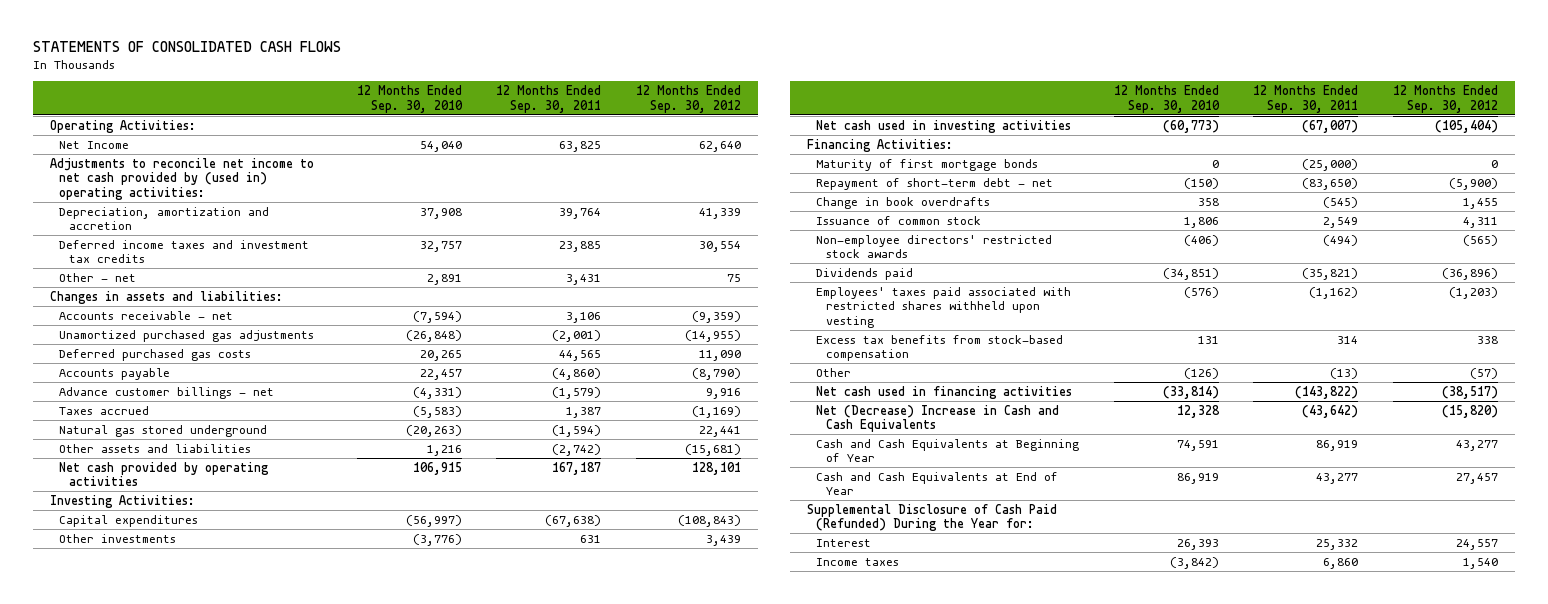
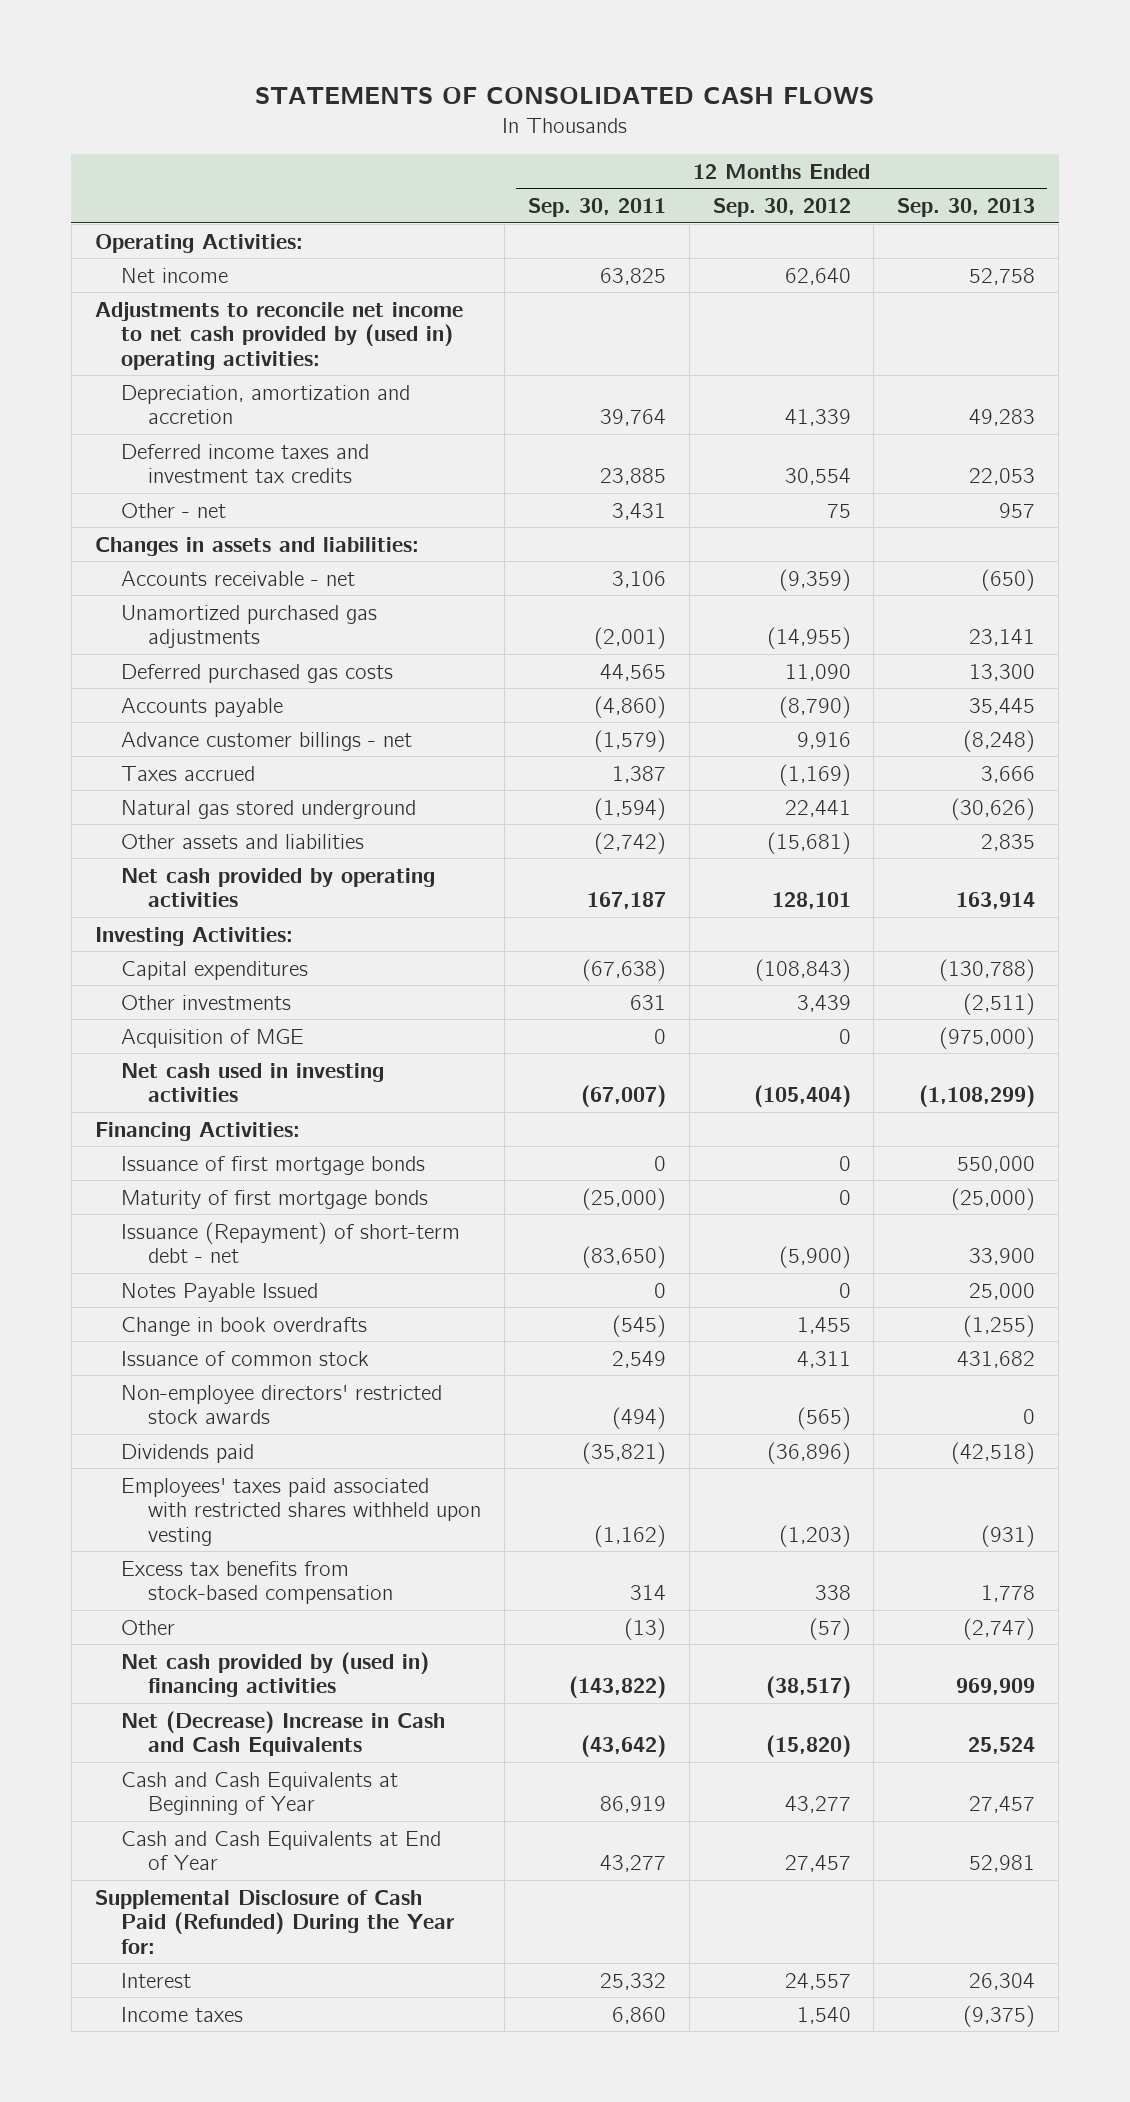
- | 12 Months Ended Sep. 30, 2010 | 12 Months Ended Sep. 30, 2011 | 12 Months Ended Sep. 30, 2012
+ | 12 Months Ended Sep. 30, 2011 | 12 Months Ended Sep. 30, 2012 | 12 Months Ended Sep. 30, 2013
- Net Income | 54,040 | 63,825 | 62,640
+ Net income | 63,825 | 62,640 | 52,758
+ Acquisition of MGE | 0 | 0 | (975,000)
+ Issuance of first mortgage bonds | 0 | 0 | 550,000
- Repayment of short-term debt - net | (150) | (83,650) | (5,900)
+ Issuance (Repayment) of short-term debt - net | (83,650) | (5,900) | 33,900
+ Notes Payable Issued | 0 | 0 | 25,000
- Net cash used in financing activities | (33,814) | (143,822) | (38,517)
+ Net cash provided by (used in) financing activities | (143,822) | (38,517) | 969,909

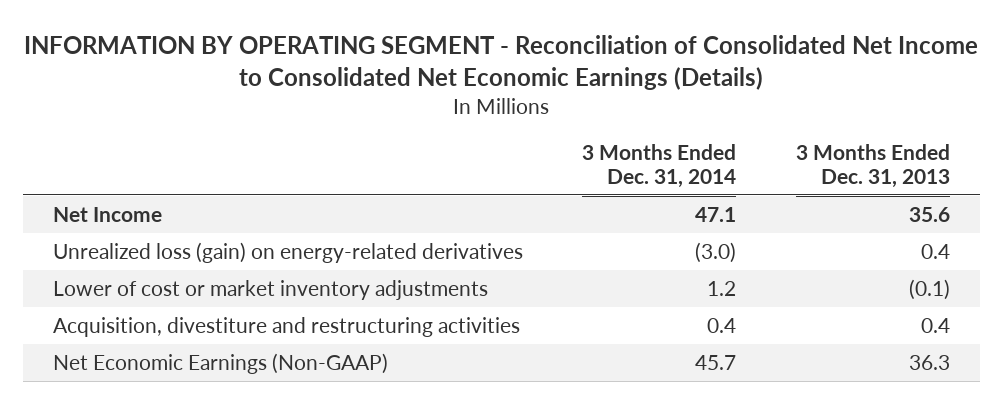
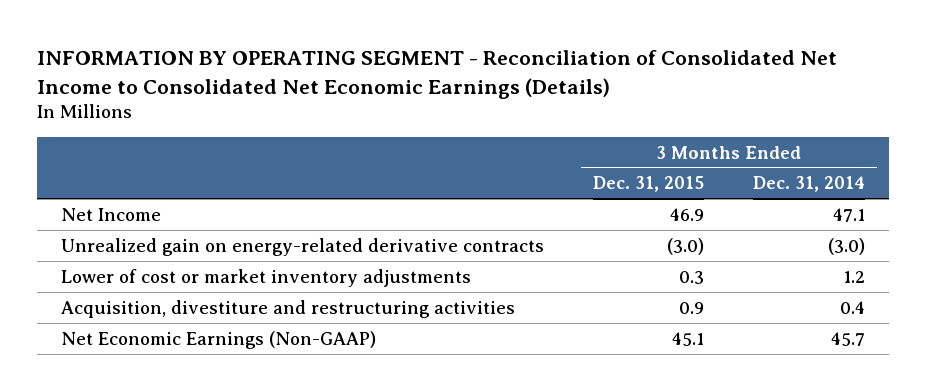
- | 3 Months Ended Dec. 31, 2014 | 3 Months Ended Dec. 31, 2013
+ | 3 Months Ended Dec. 31, 2015 | 3 Months Ended Dec. 31, 2014
- Unrealized loss (gain) on energy-related derivatives | (3.0) | 0.4
+ Unrealized gain on energy-related derivative contracts | (3.0) | (3.0)

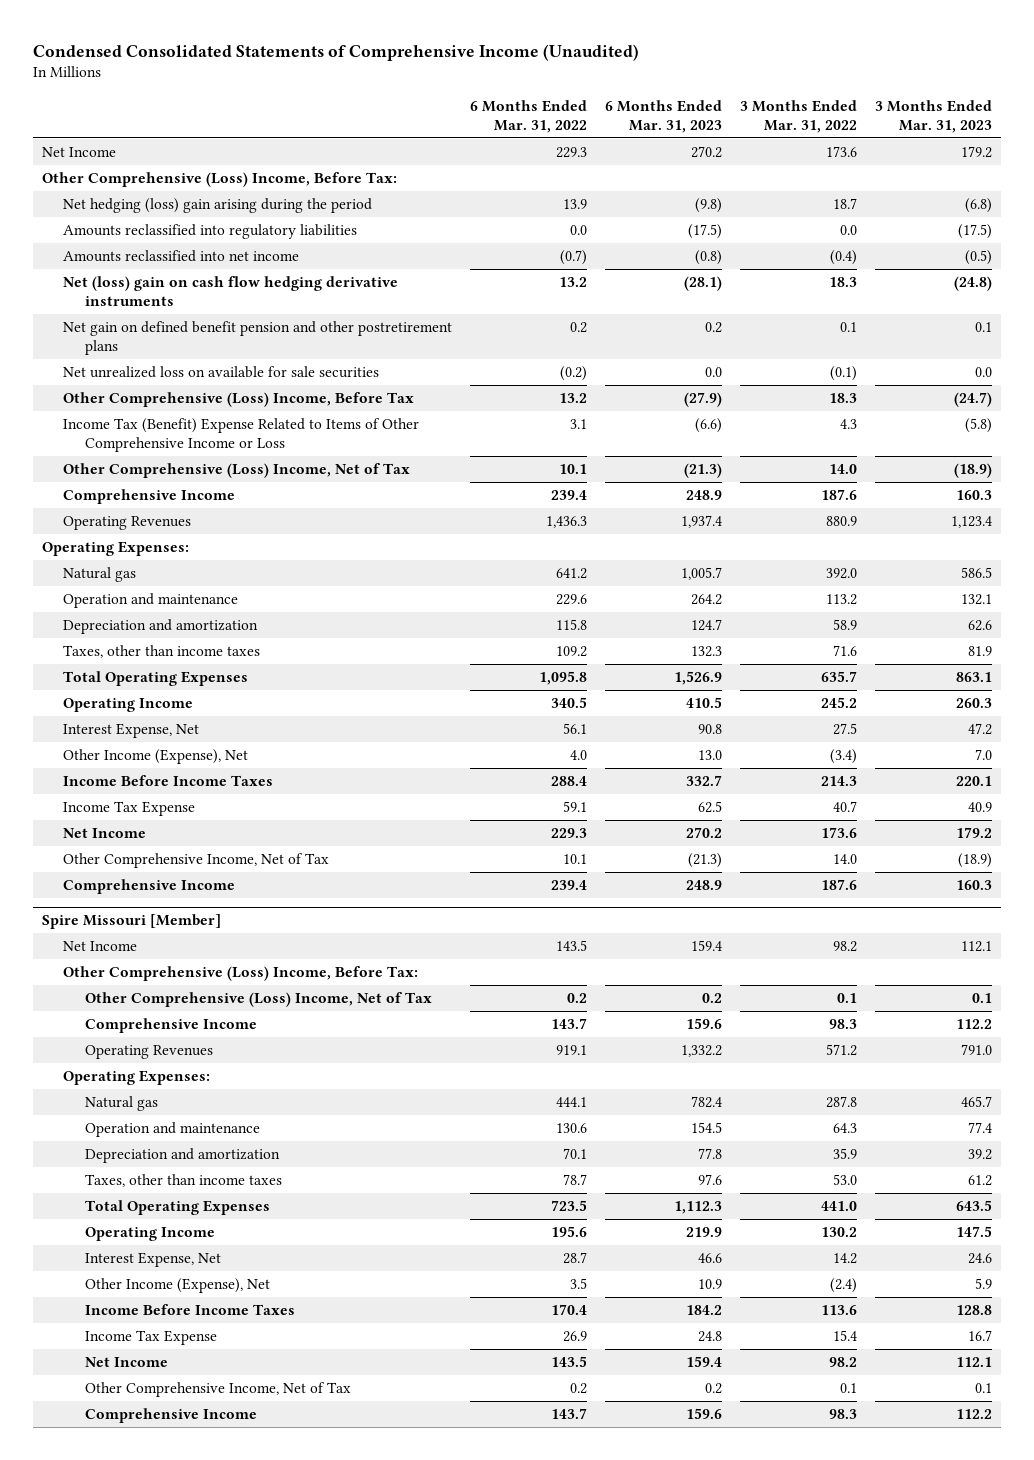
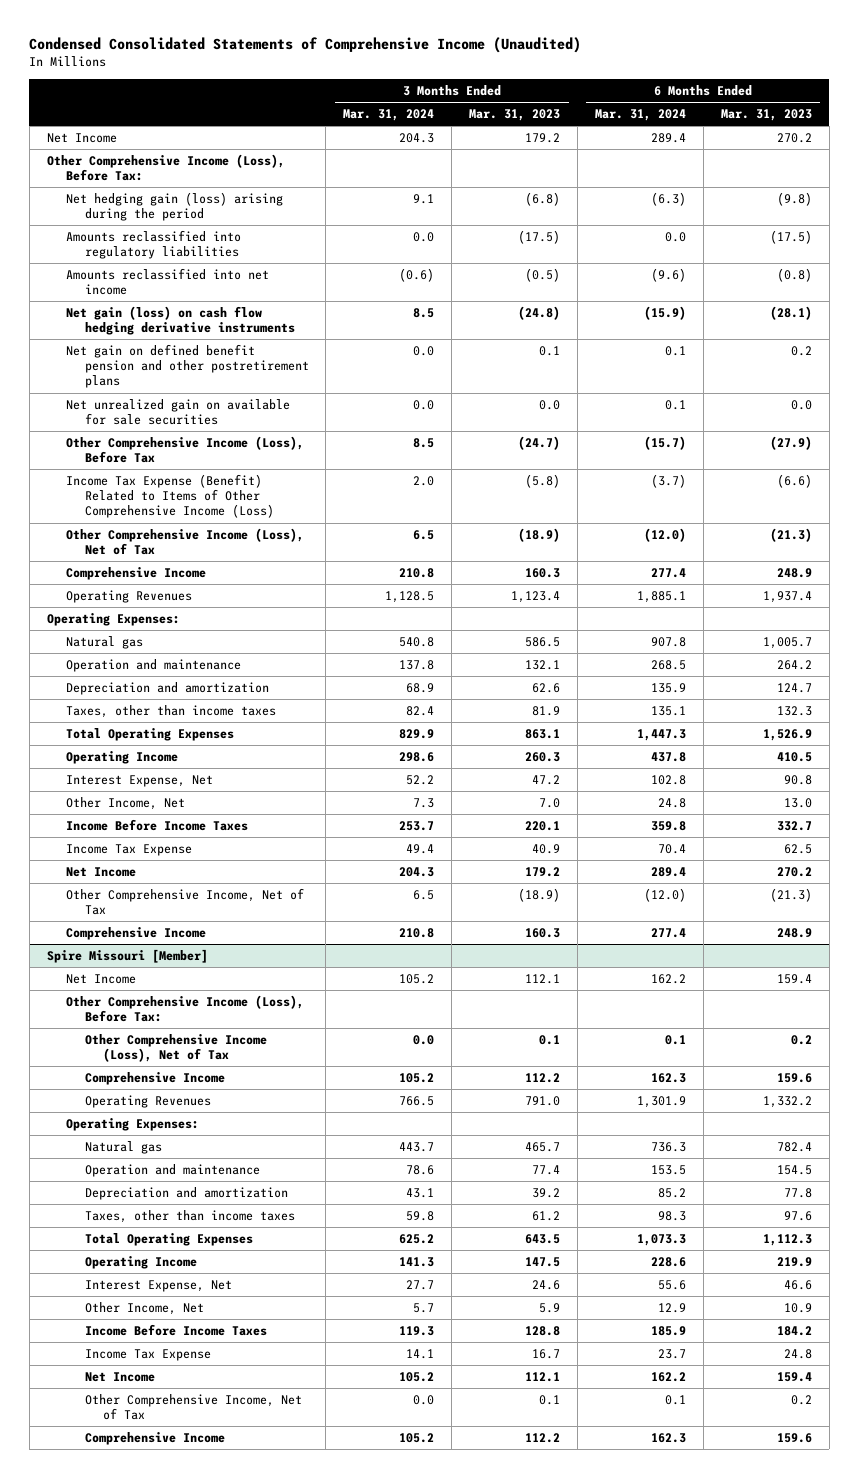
- | 6 Months Ended Mar. 31, 2022 | 6 Months Ended Mar. 31, 2023 | 3 Months Ended Mar. 31, 2022 | 3 Months Ended Mar. 31, 2023
+ | 3 Months Ended Mar. 31, 2024 | 3 Months Ended Mar. 31, 2023 | 6 Months Ended Mar. 31, 2024 | 6 Months Ended Mar. 31, 2023
- Other Comprehensive (Loss) Income, Before Tax:
- Net hedging (loss) gain arising during the period | 13.9 | (9.8) | 18.7 | (6.8)
+ Other Comprehensive Income (Loss), Before Tax:
+ Net hedging gain (loss) arising during the period | 9.1 | (6.8) | (6.3) | (9.8)
- Net (loss) gain on cash flow hedging derivative instruments | 13.2 | (28.1) | 18.3 | (24.8)
+ Net gain (loss) on cash flow hedging derivative instruments | 8.5 | (24.8) | (15.9) | (28.1)
- Net unrealized loss on available for sale securities | (0.2) | 0.0 | (0.1) | 0.0
- Other Comprehensive (Loss) Income, Before Tax | 13.2 | (27.9) | 18.3 | (24.7)
- Income Tax (Benefit) Expense Related to Items of Other Comprehensive Income or Loss | 3.1 | (6.6) | 4.3 | (5.8)
- Other Comprehensive (Loss) Income, Net of Tax | 10.1 | (21.3) | 14.0 | (18.9)
+ Net unrealized gain on available for sale securities | 0.0 | 0.0 | 0.1 | 0.0
+ Other Comprehensive Income (Loss), Before Tax | 8.5 | (24.7) | (15.7) | (27.9)
+ Income Tax Expense (Benefit) Related to Items of Other Comprehensive Income (Loss) | 2.0 | (5.8) | (3.7) | (6.6)
+ Other Comprehensive Income (Loss), Net of Tax | 6.5 | (18.9) | (12.0) | (21.3)
- Other Income (Expense), Net | 4.0 | 13.0 | (3.4) | 7.0
+ Other Income, Net | 7.3 | 7.0 | 24.8 | 13.0
@ Spire Missouri [Member]
- Other Comprehensive (Loss) Income, Before Tax:
- Other Comprehensive (Loss) Income, Net of Tax | 0.2 | 0.2 | 0.1 | 0.1
+ Other Comprehensive Income (Loss), Before Tax:
+ Other Comprehensive Income (Loss), Net of Tax | 0.0 | 0.1 | 0.1 | 0.2
- Other Income (Expense), Net | 3.5 | 10.9 | (2.4) | 5.9
+ Other Income, Net | 5.7 | 5.9 | 12.9 | 10.9

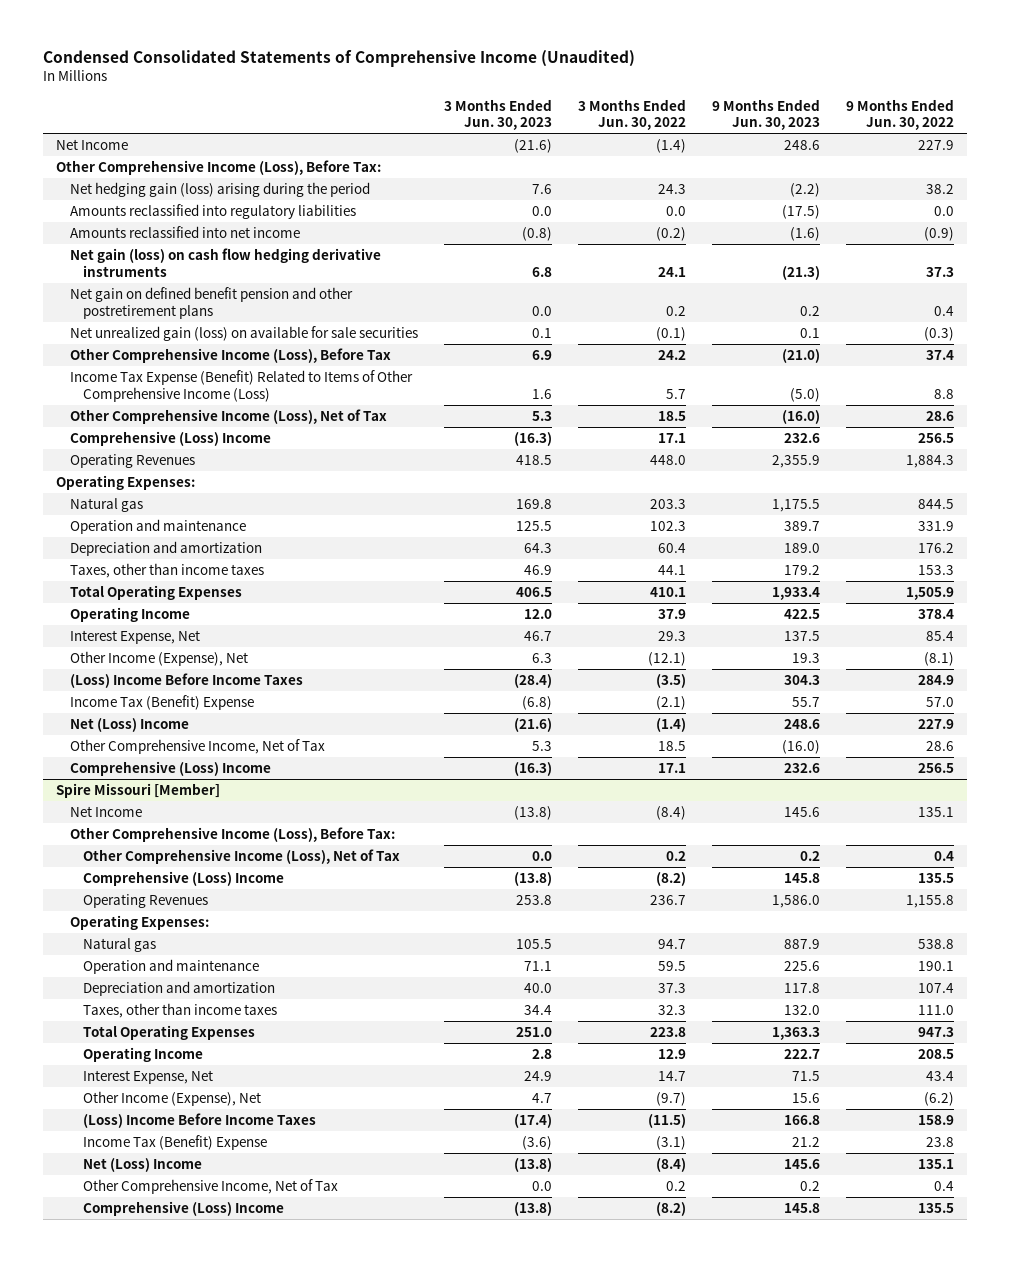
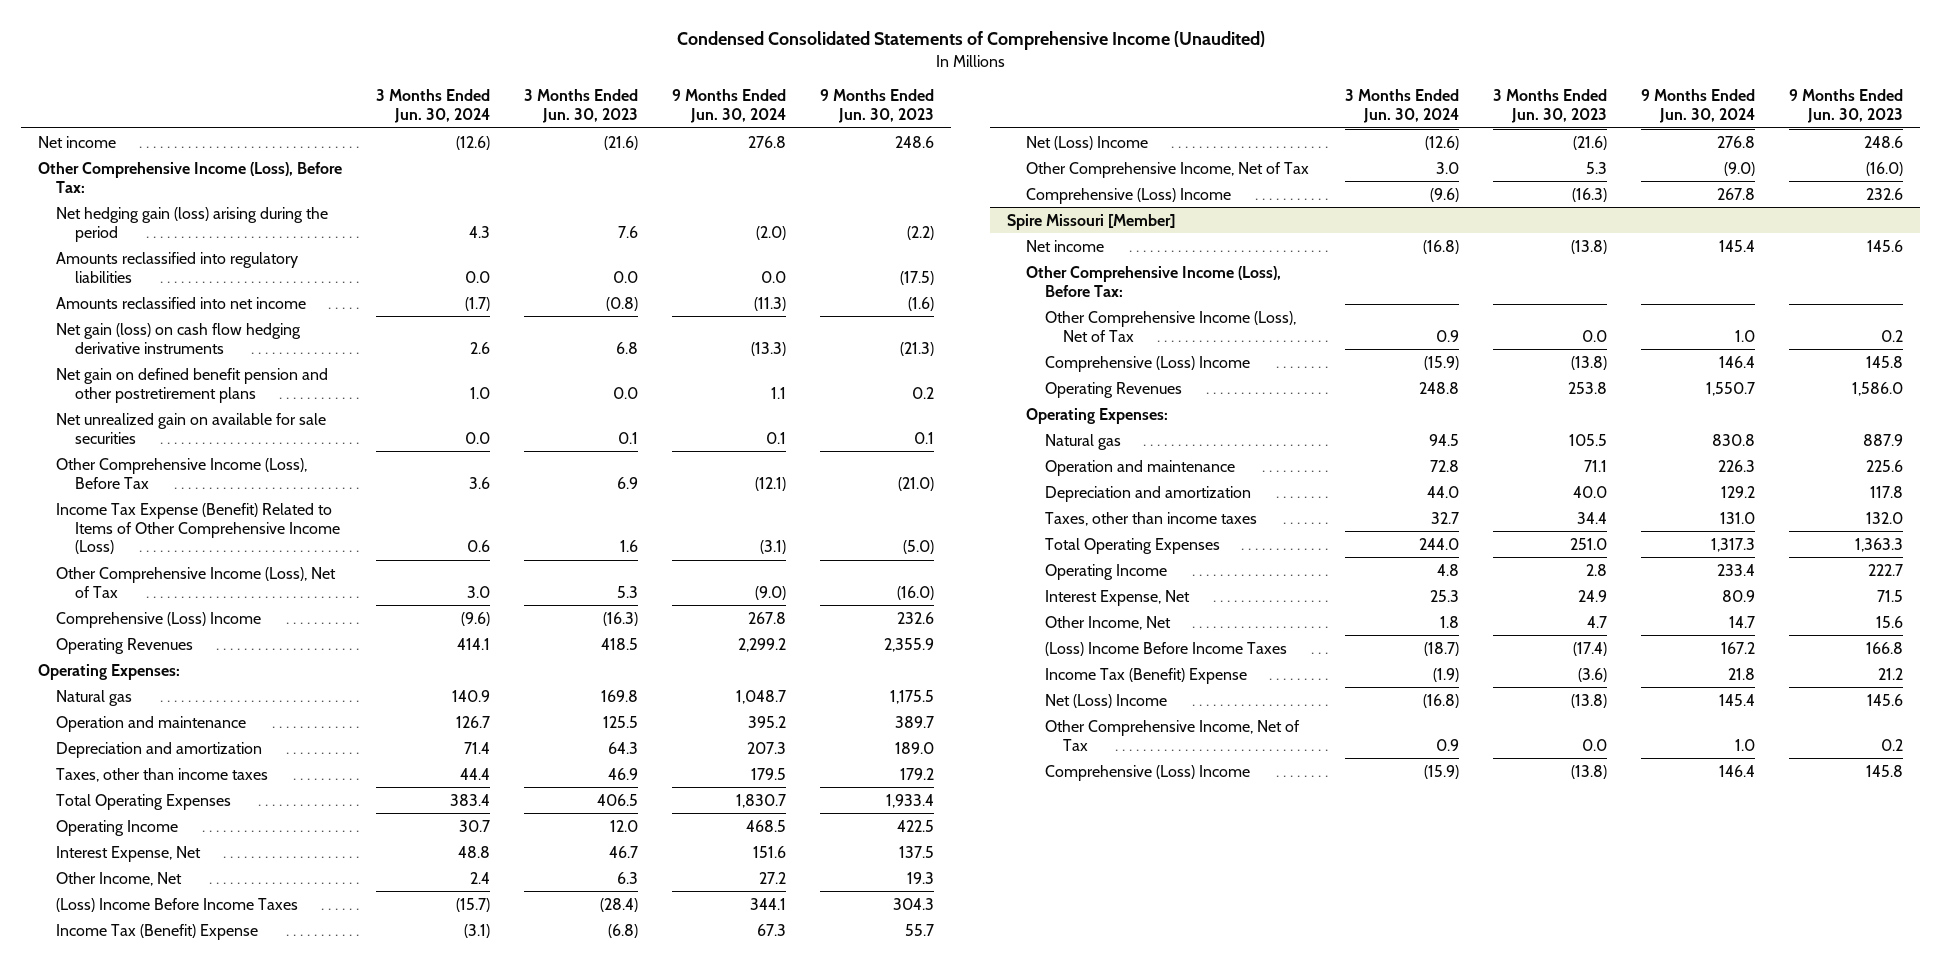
- | 3 Months Ended Jun. 30, 2023 | 3 Months Ended Jun. 30, 2022 | 9 Months Ended Jun. 30, 2023 | 9 Months Ended Jun. 30, 2022
+ | 3 Months Ended Jun. 30, 2024 | 3 Months Ended Jun. 30, 2023 | 9 Months Ended Jun. 30, 2024 | 9 Months Ended Jun. 30, 2023
- Net Income | (21.6) | (1.4) | 248.6 | 227.9
+ Net income | (12.6) | (21.6) | 276.8 | 248.6
- Net unrealized gain (loss) on available for sale securities | 0.1 | (0.1) | 0.1 | (0.3)
+ Net unrealized gain on available for sale securities | 0.0 | 0.1 | 0.1 | 0.1
- Other Income (Expense), Net | 6.3 | (12.1) | 19.3 | (8.1)
+ Other Income, Net | 2.4 | 6.3 | 27.2 | 19.3
@ Spire Missouri [Member]
- Net Income | (13.8) | (8.4) | 145.6 | 135.1
+ Net income | (16.8) | (13.8) | 145.4 | 145.6
- Other Income (Expense), Net | 4.7 | (9.7) | 15.6 | (6.2)
+ Other Income, Net | 1.8 | 4.7 | 14.7 | 15.6

